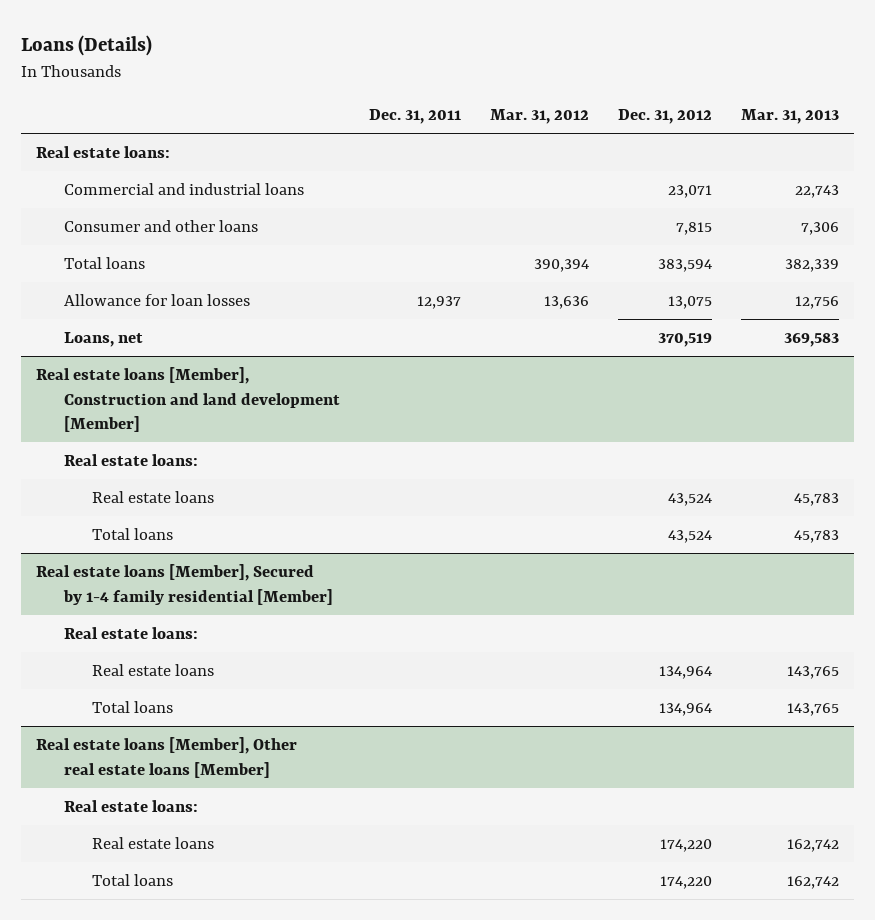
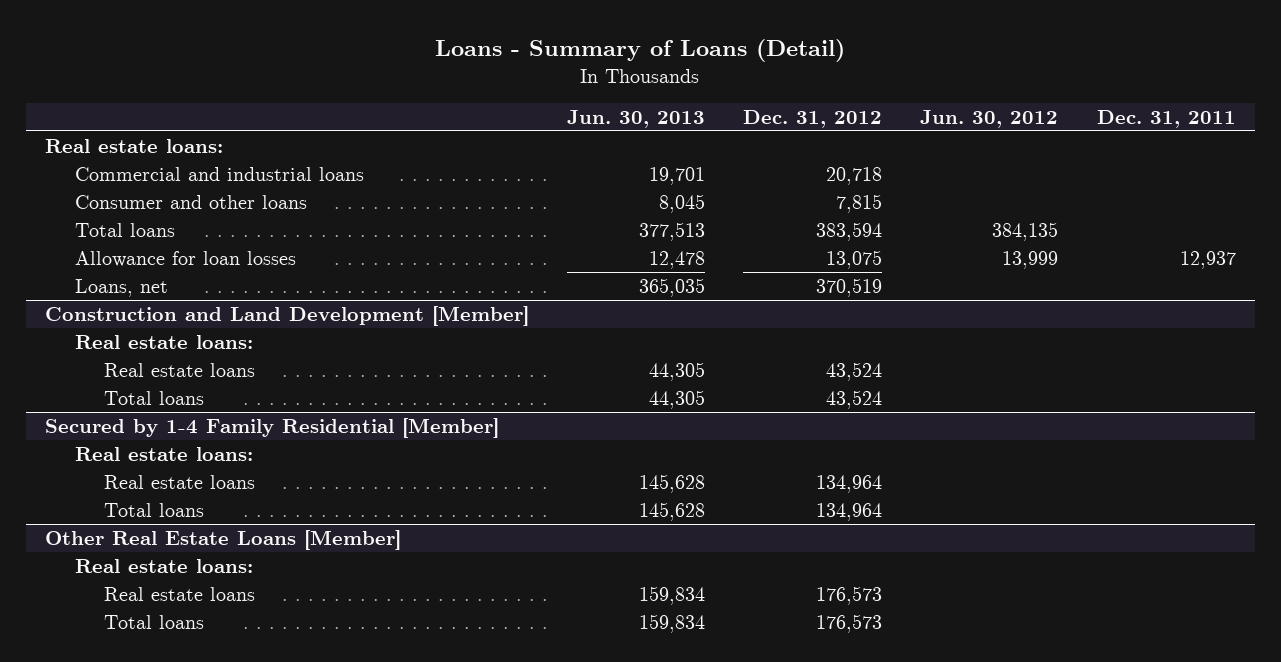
- Loans (Details)
+ Loans - Summary of Loans (Detail)
- | Dec. 31, 2011 | Mar. 31, 2012 | Dec. 31, 2012 | Mar. 31, 2013
+ | Jun. 30, 2013 | Dec. 31, 2012 | Jun. 30, 2012 | Dec. 31, 2011
- Commercial and industrial loans | | | 23,071 | 22,743
+ Commercial and industrial loans | 19,701 | 20,718 | |
- Real estate loans [Member], Construction and land development [Member]
+ Construction and Land Development [Member]
- Real estate loans [Member], Secured by 1-4 family residential [Member]
+ Secured by 1-4 Family Residential [Member]
- Real estate loans [Member], Other real estate loans [Member]
+ Other Real Estate Loans [Member]
- Real estate loans | | | 174,220 | 162,742
- Total loans | | | 174,220 | 162,742
+ Real estate loans | 159,834 | 176,573 | |
+ Total loans | 159,834 | 176,573 | |

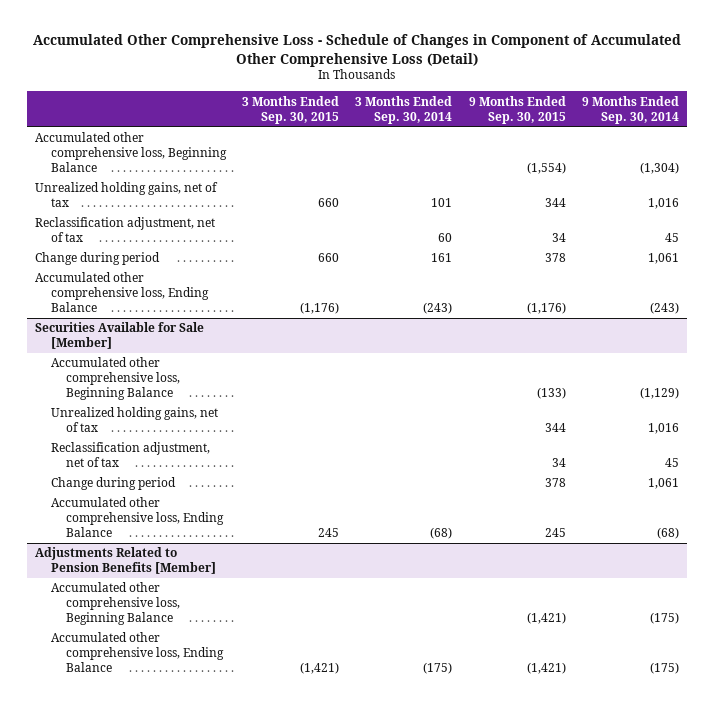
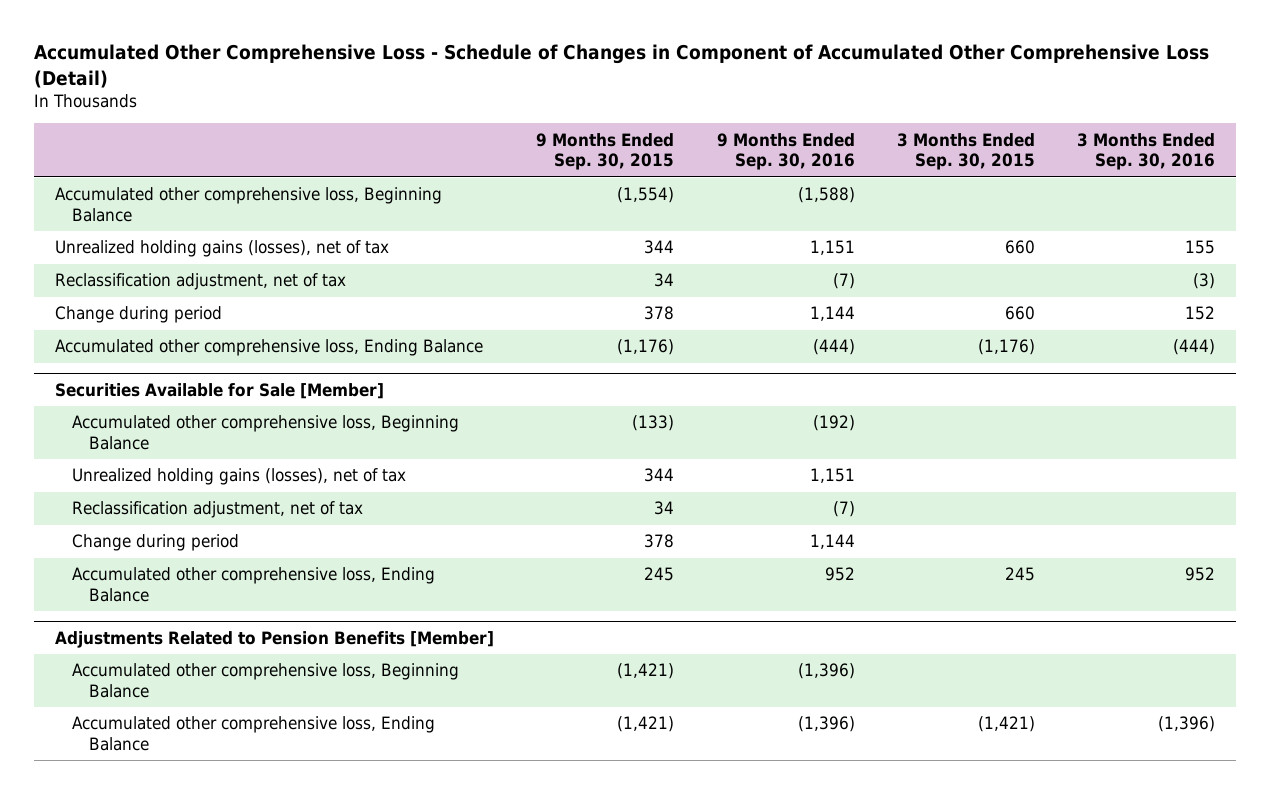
- | 3 Months Ended Sep. 30, 2015 | 3 Months Ended Sep. 30, 2014 | 9 Months Ended Sep. 30, 2015 | 9 Months Ended Sep. 30, 2014
+ | 9 Months Ended Sep. 30, 2015 | 9 Months Ended Sep. 30, 2016 | 3 Months Ended Sep. 30, 2015 | 3 Months Ended Sep. 30, 2016
- Unrealized holding gains, net of tax | 660 | 101 | 344 | 1,016
+ Unrealized holding gains (losses), net of tax | 344 | 1,151 | 660 | 155
@ Securities Available for Sale [Member]
- Unrealized holding gains, net of tax | | | 344 | 1,016
+ Unrealized holding gains (losses), net of tax | 344 | 1,151 | |

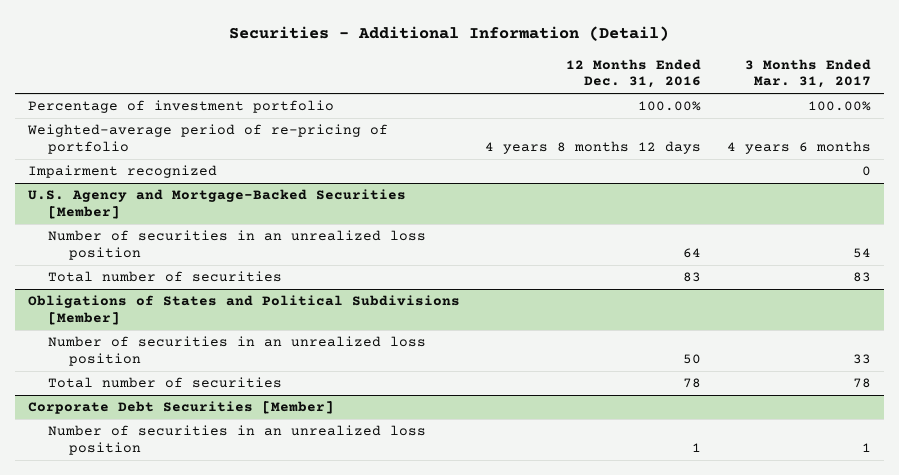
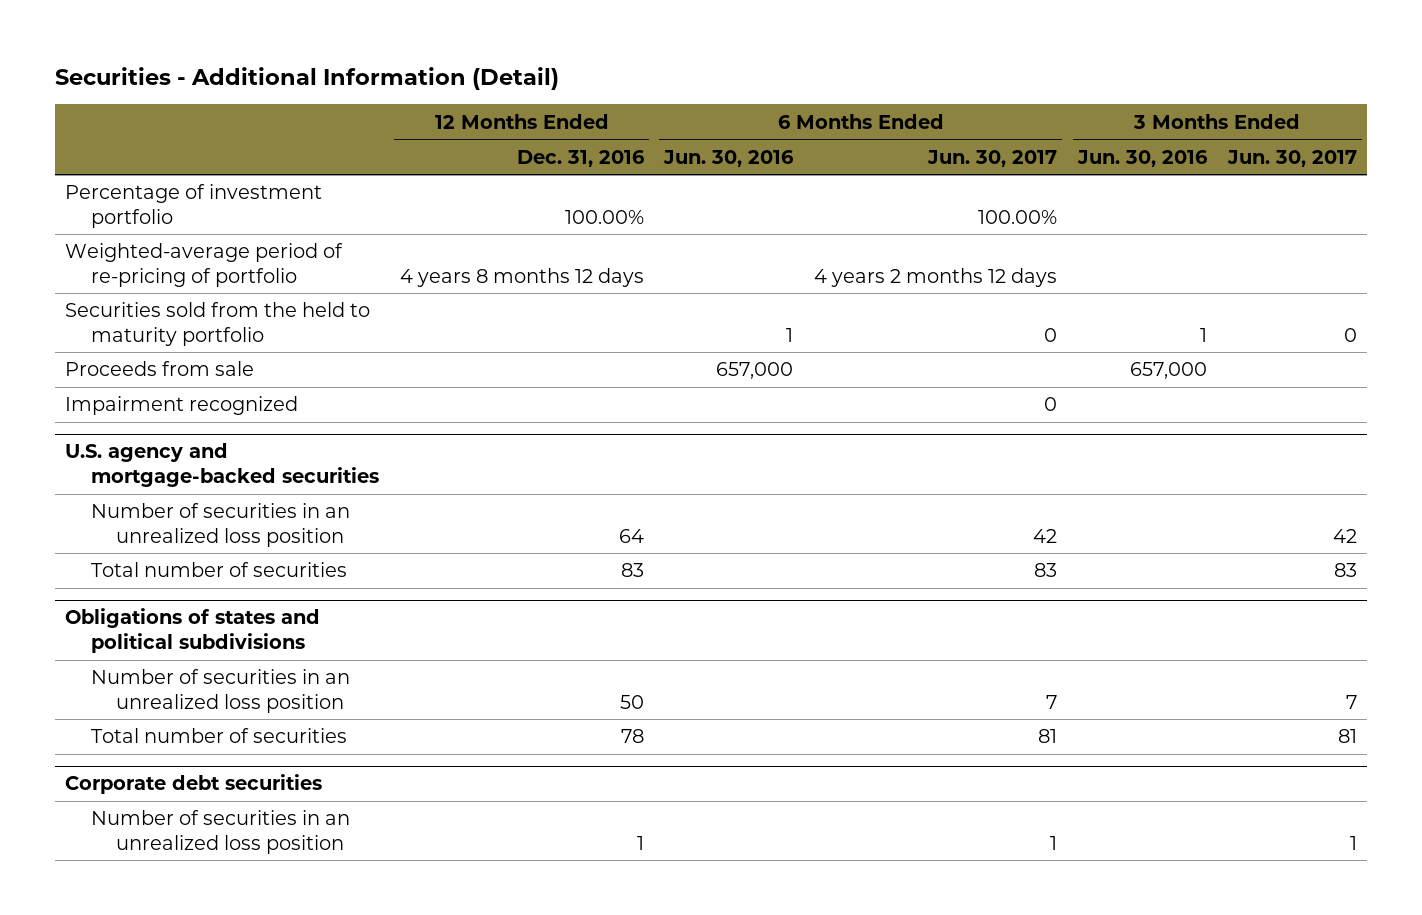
- | 12 Months Ended Dec. 31, 2016 | 3 Months Ended Mar. 31, 2017
+ | 12 Months Ended Dec. 31, 2016 | 6 Months Ended Jun. 30, 2016 | 6 Months Ended Jun. 30, 2017 | 3 Months Ended Jun. 30, 2016 | 3 Months Ended Jun. 30, 2017
+ Securities sold from the held to maturity portfolio | | 1 | 0 | 1 | 0
+ Proceeds from sale | | 657,000 | | 657,000 |
- U.S. Agency and Mortgage-Backed Securities [Member]
+ U.S. agency and mortgage-backed securities
- Obligations of States and Political Subdivisions [Member]
+ Obligations of states and political subdivisions
- Corporate Debt Securities [Member]
+ Corporate debt securities

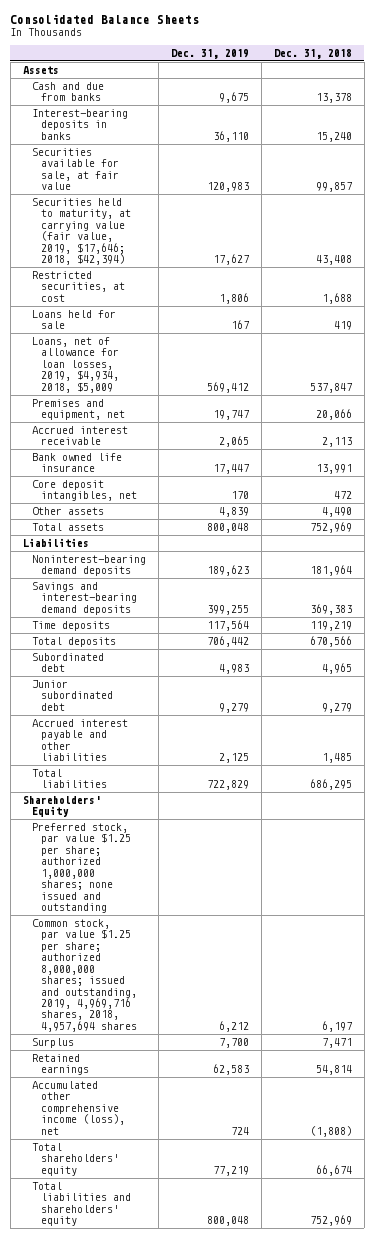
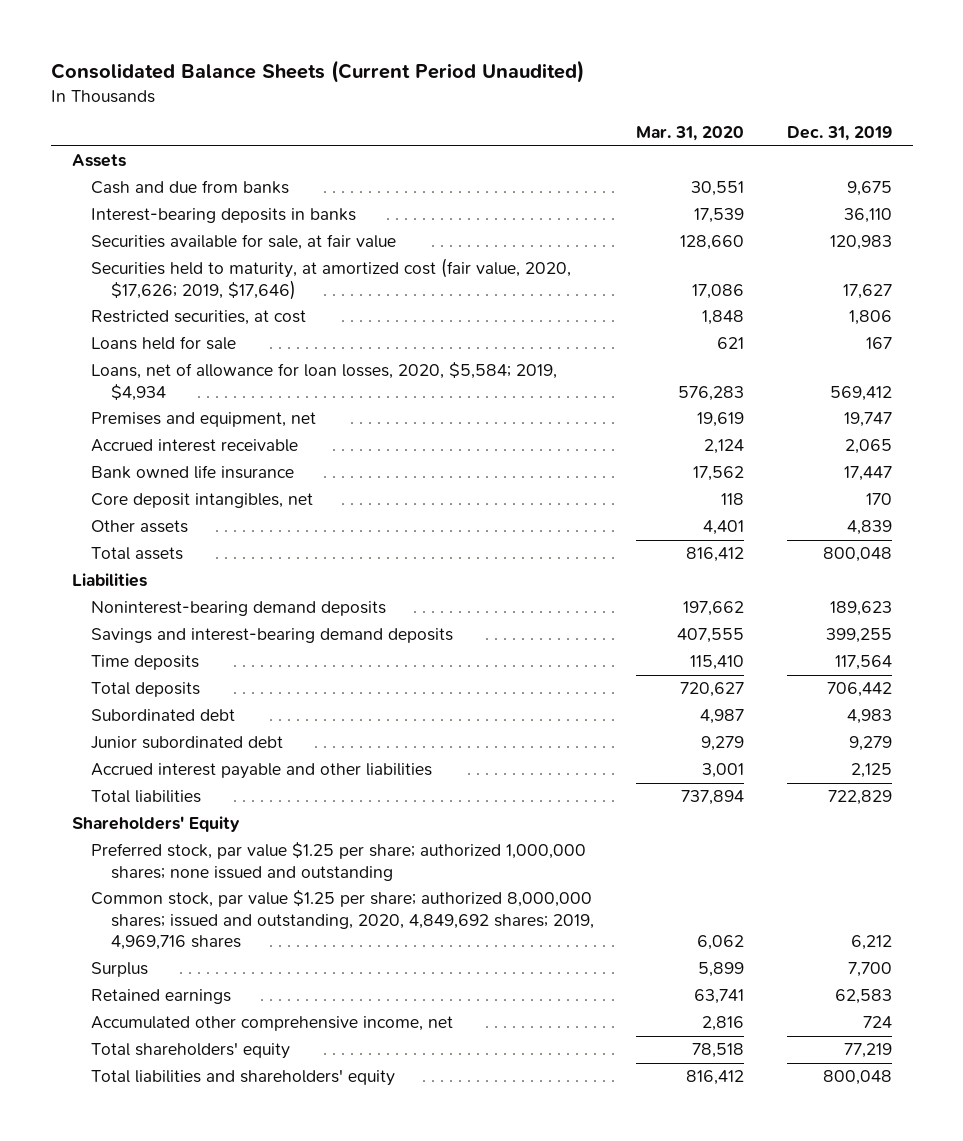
- Consolidated Balance Sheets
+ Consolidated Balance Sheets (Current Period Unaudited)
- | Dec. 31, 2019 | Dec. 31, 2018
+ | Mar. 31, 2020 | Dec. 31, 2019
- Securities held to maturity, at carrying value (fair value, 2019, $17,646; 2018, $42,394) | 17,627 | 43,408
+ Securities held to maturity, at amortized cost (fair value, 2020, $17,626; 2019, $17,646) | 17,086 | 17,627
- Loans, net of allowance for loan losses, 2019, $4,934, 2018, $5,009 | 569,412 | 537,847
+ Loans, net of allowance for loan losses, 2020, $5,584; 2019, $4,934 | 576,283 | 569,412
- Common stock, par value $1.25 per share; authorized 8,000,000 shares; issued and outstanding, 2019, 4,969,716 shares, 2018, 4,957,694 shares | 6,212 | 6,197
+ Common stock, par value $1.25 per share; authorized 8,000,000 shares; issued and outstanding, 2020, 4,849,692 shares; 2019, 4,969,716 shares | 6,062 | 6,212
- Accumulated other comprehensive income (loss), net | 724 | (1,808)
+ Accumulated other comprehensive income, net | 2,816 | 724

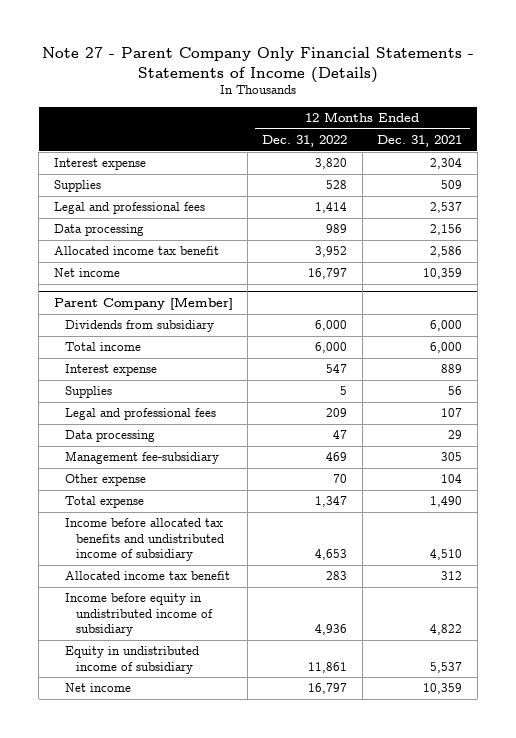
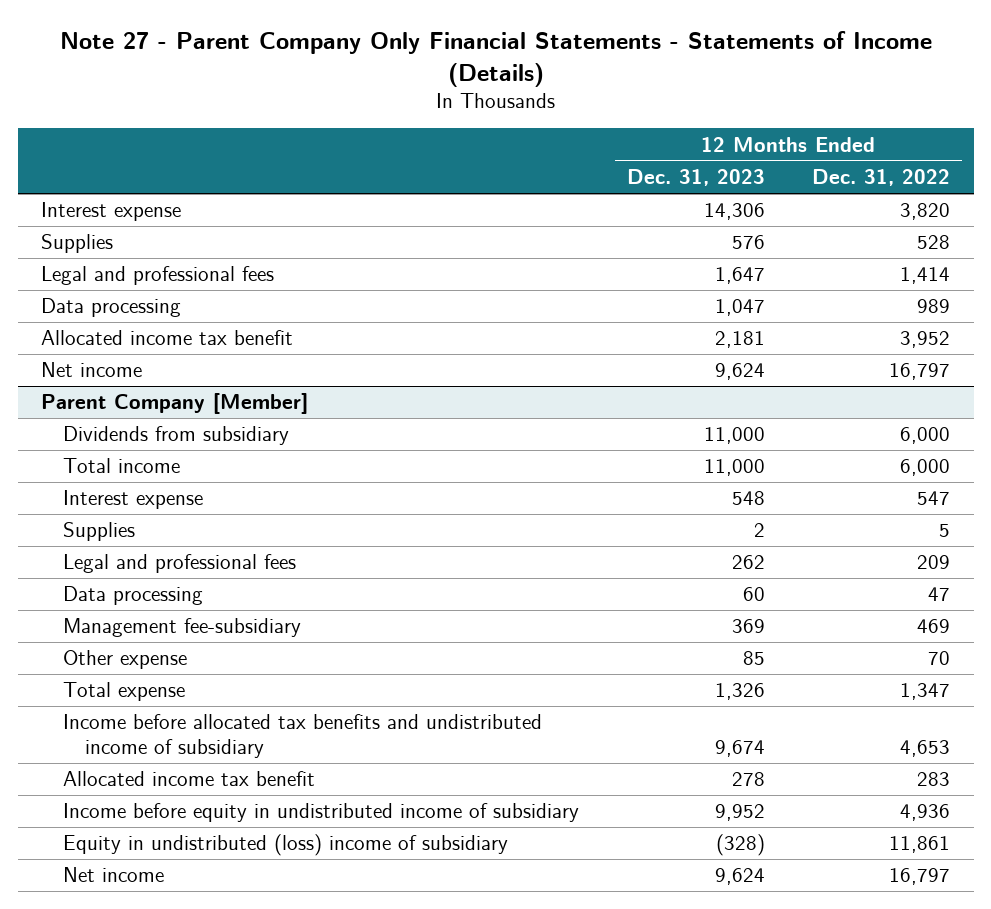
- | 12 Months Ended Dec. 31, 2022 | 12 Months Ended Dec. 31, 2021
+ | 12 Months Ended Dec. 31, 2023 | 12 Months Ended Dec. 31, 2022
@ Parent Company [Member]
- Equity in undistributed income of subsidiary | 11,861 | 5,537
+ Equity in undistributed (loss) income of subsidiary | (328) | 11,861

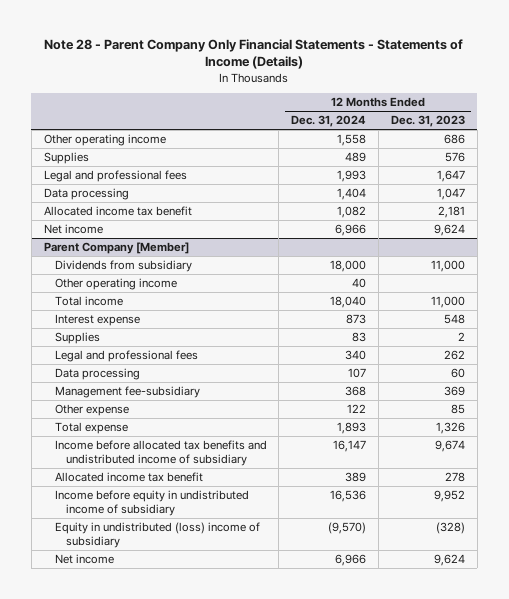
- Note 27 - Parent Company Only Financial Statements - Statements of Income (Details)
+ Note 28 - Parent Company Only Financial Statements - Statements of Income (Details)
- | 12 Months Ended Dec. 31, 2023 | 12 Months Ended Dec. 31, 2022
+ | 12 Months Ended Dec. 31, 2024 | 12 Months Ended Dec. 31, 2023
- Interest expense | 14,306 | 3,820
+ Other operating income | 1,558 | 686
@ Parent Company [Member]
+ Other operating income | 40 |

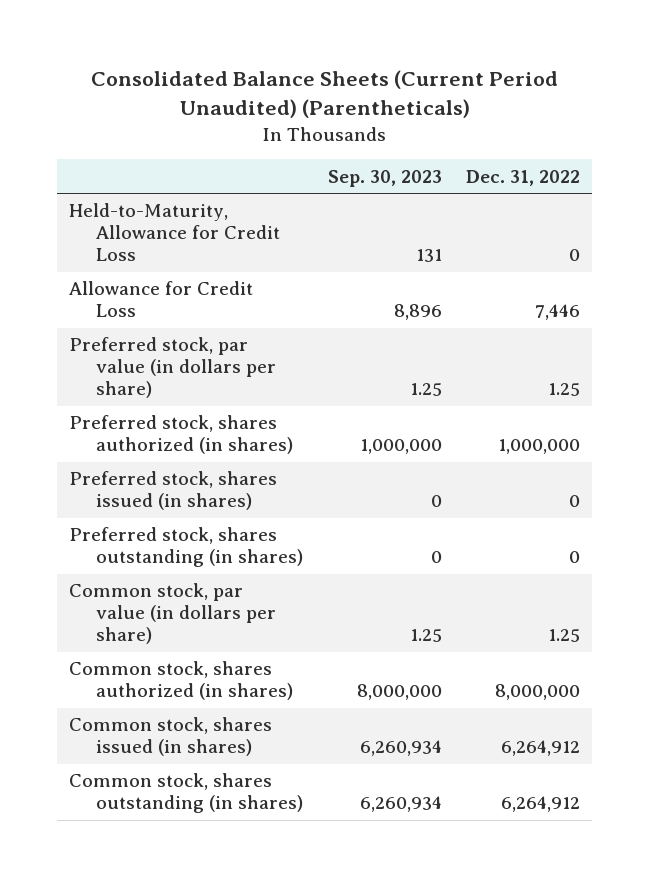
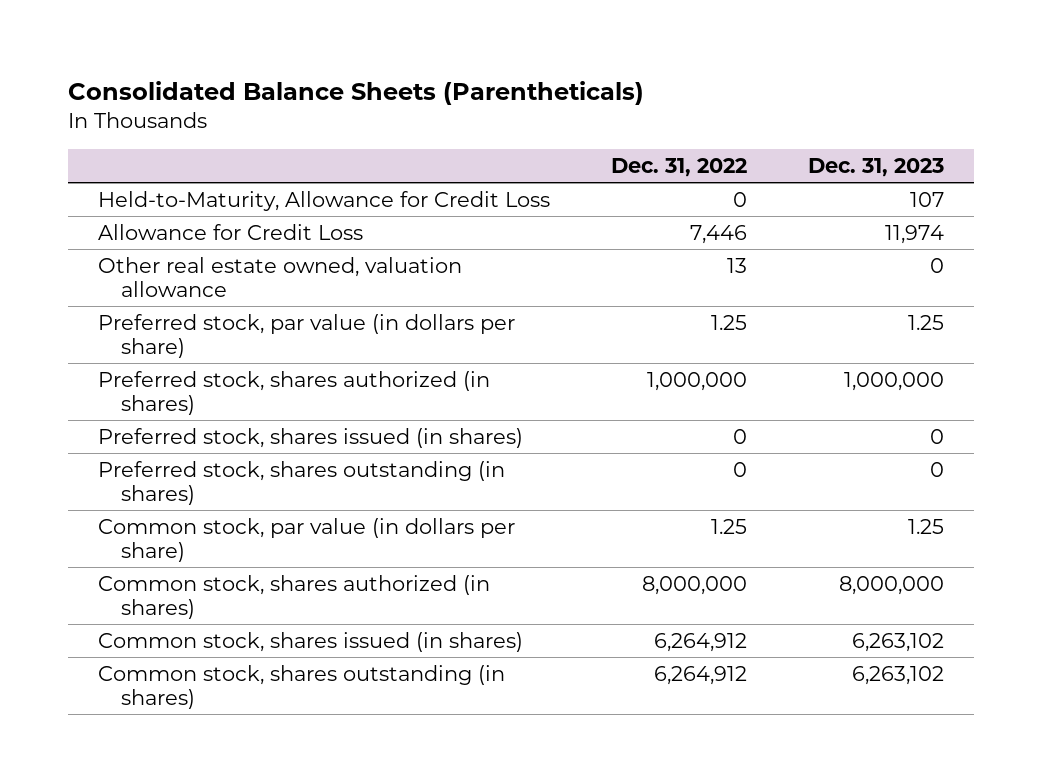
- Consolidated Balance Sheets (Current Period Unaudited) (Parentheticals)
+ Consolidated Balance Sheets (Parentheticals)
- | Sep. 30, 2023 | Dec. 31, 2022
+ | Dec. 31, 2022 | Dec. 31, 2023
+ Other real estate owned, valuation allowance | 13 | 0

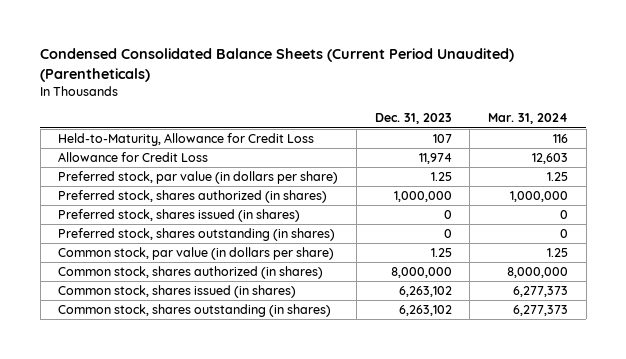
- Consolidated Balance Sheets (Parentheticals)
+ Condensed Consolidated Balance Sheets (Current Period Unaudited) (Parentheticals)
- | Dec. 31, 2022 | Dec. 31, 2023
+ | Dec. 31, 2023 | Mar. 31, 2024
- Other real estate owned, valuation allowance | 13 | 0

